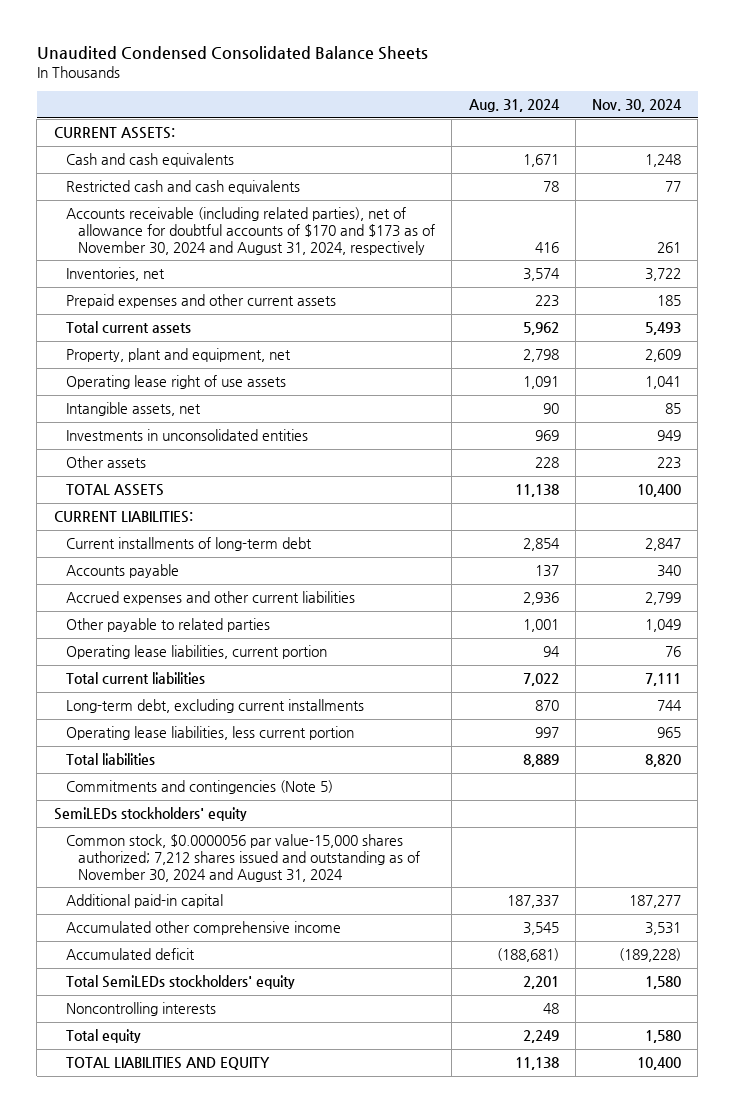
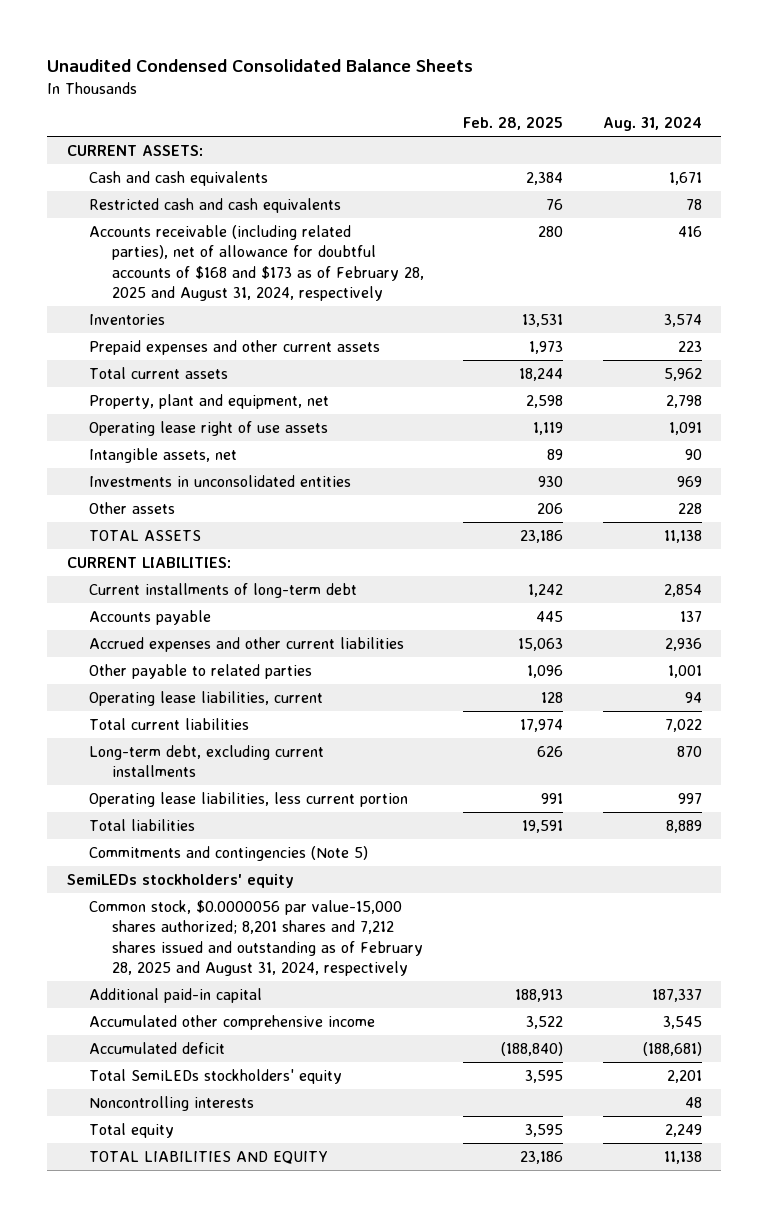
- | Aug. 31, 2024 | Nov. 30, 2024
+ | Feb. 28, 2025 | Aug. 31, 2024
- Accounts receivable (including related parties), net of allowance for doubtful accounts of $170 and $173 as of November 30, 2024 and August 31, 2024, respectively | 416 | 261
- Inventories, net | 3,574 | 3,722
+ Accounts receivable (including related parties), net of allowance for doubtful accounts of $168 and $173 as of February 28, 2025 and August 31, 2024, respectively | 280 | 416
+ Inventories | 13,531 | 3,574
- Operating lease liabilities, current portion | 94 | 76
+ Operating lease liabilities, current | 128 | 94
- Common stock, $0.0000056 par value-15,000 shares authorized; 7,212 shares issued and outstanding as of November 30, 2024 and August 31, 2024
+ Common stock, $0.0000056 par value-15,000 shares authorized; 8,201 shares and 7,212 shares issued and outstanding as of February 28, 2025 and August 31, 2024, respectively

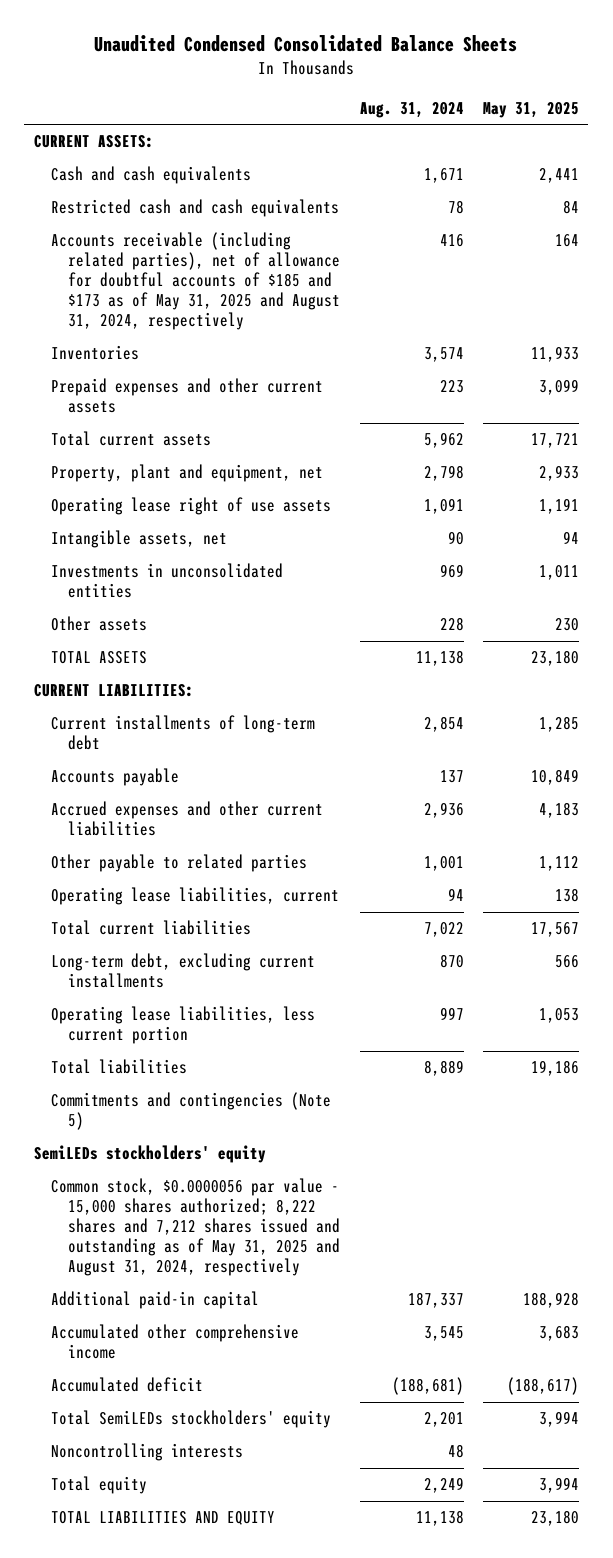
- | Feb. 28, 2025 | Aug. 31, 2024
+ | Aug. 31, 2024 | May 31, 2025
- Accounts receivable (including related parties), net of allowance for doubtful accounts of $168 and $173 as of February 28, 2025 and August 31, 2024, respectively | 280 | 416
+ Accounts receivable (including related parties), net of allowance for doubtful accounts of $185 and $173 as of May 31, 2025 and August 31, 2024, respectively | 416 | 164
- Common stock, $0.0000056 par value-15,000 shares authorized; 8,201 shares and 7,212 shares issued and outstanding as of February 28, 2025 and August 31, 2024, respectively
+ Common stock, $0.0000056 par value - 15,000 shares authorized; 8,222 shares and 7,212 shares issued and outstanding as of May 31, 2025 and August 31, 2024, respectively

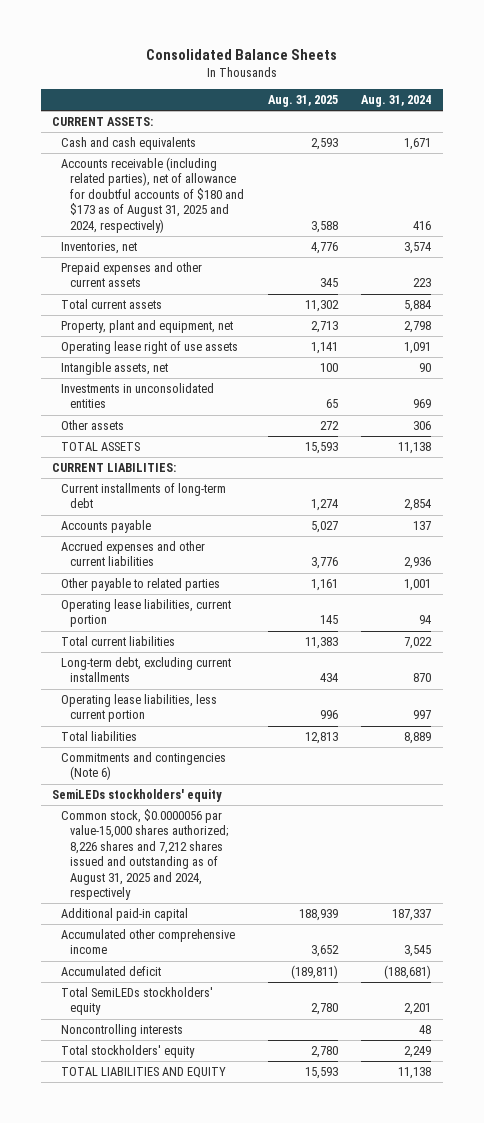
- Unaudited Condensed Consolidated Balance Sheets
+ Consolidated Balance Sheets
- | Aug. 31, 2024 | May 31, 2025
+ | Aug. 31, 2025 | Aug. 31, 2024
- Restricted cash and cash equivalents | 78 | 84
- Accounts receivable (including related parties), net of allowance for doubtful accounts of $185 and $173 as of May 31, 2025 and August 31, 2024, respectively | 416 | 164
- Inventories | 3,574 | 11,933
+ Accounts receivable (including related parties), net of allowance for doubtful accounts of $180 and $173 as of August 31, 2025 and 2024, respectively) | 3,588 | 416
+ Inventories, net | 4,776 | 3,574
- Total current assets | 5,962 | 17,721
+ Total current assets | 11,302 | 5,884
- Other assets | 228 | 230
+ Other assets | 272 | 306
- Operating lease liabilities, current | 94 | 138
+ Operating lease liabilities, current portion | 145 | 94
- Commitments and contingencies (Note 5)
+ Commitments and contingencies (Note 6)
- Common stock, $0.0000056 par value - 15,000 shares authorized; 8,222 shares and 7,212 shares issued and outstanding as of May 31, 2025 and August 31, 2024, respectively
+ Common stock, $0.0000056 par value-15,000 shares authorized; 8,226 shares and 7,212 shares issued and outstanding as of August 31, 2025 and 2024, respectively
- Total equity | 2,249 | 3,994
+ Total stockholders' equity | 2,780 | 2,249

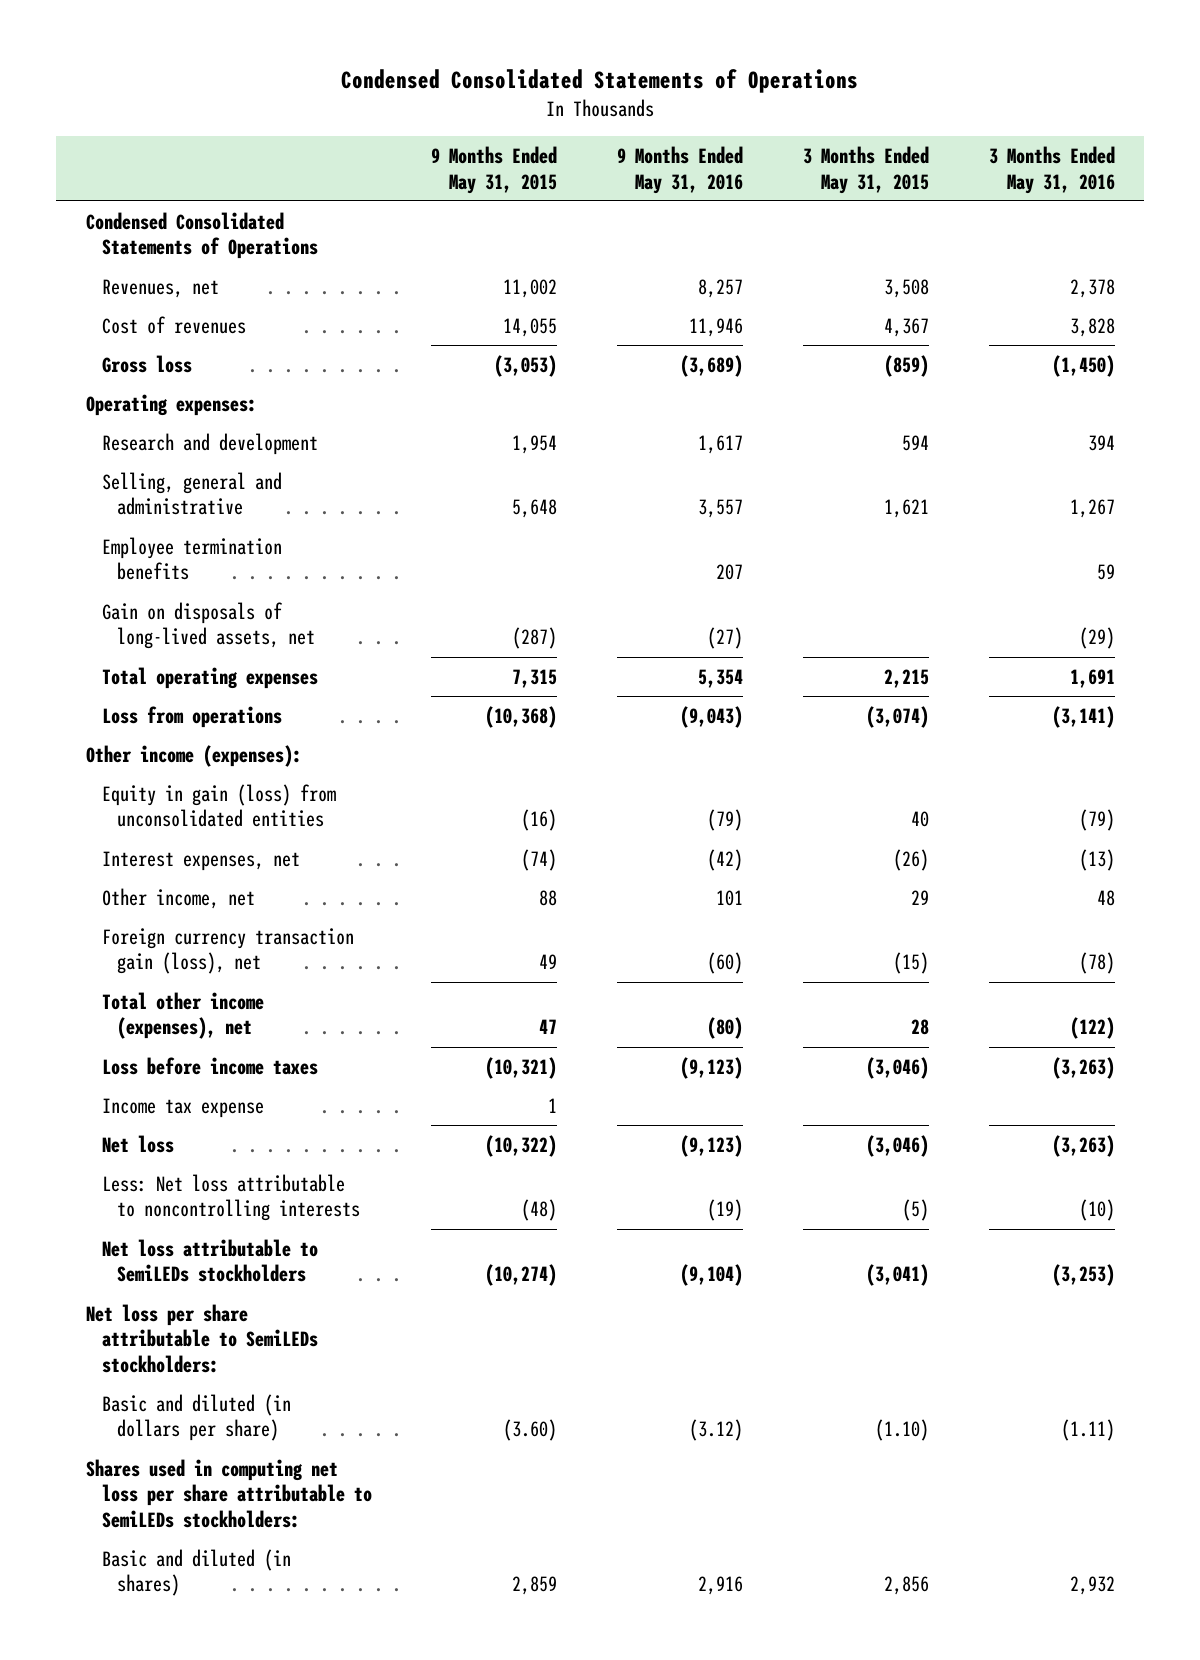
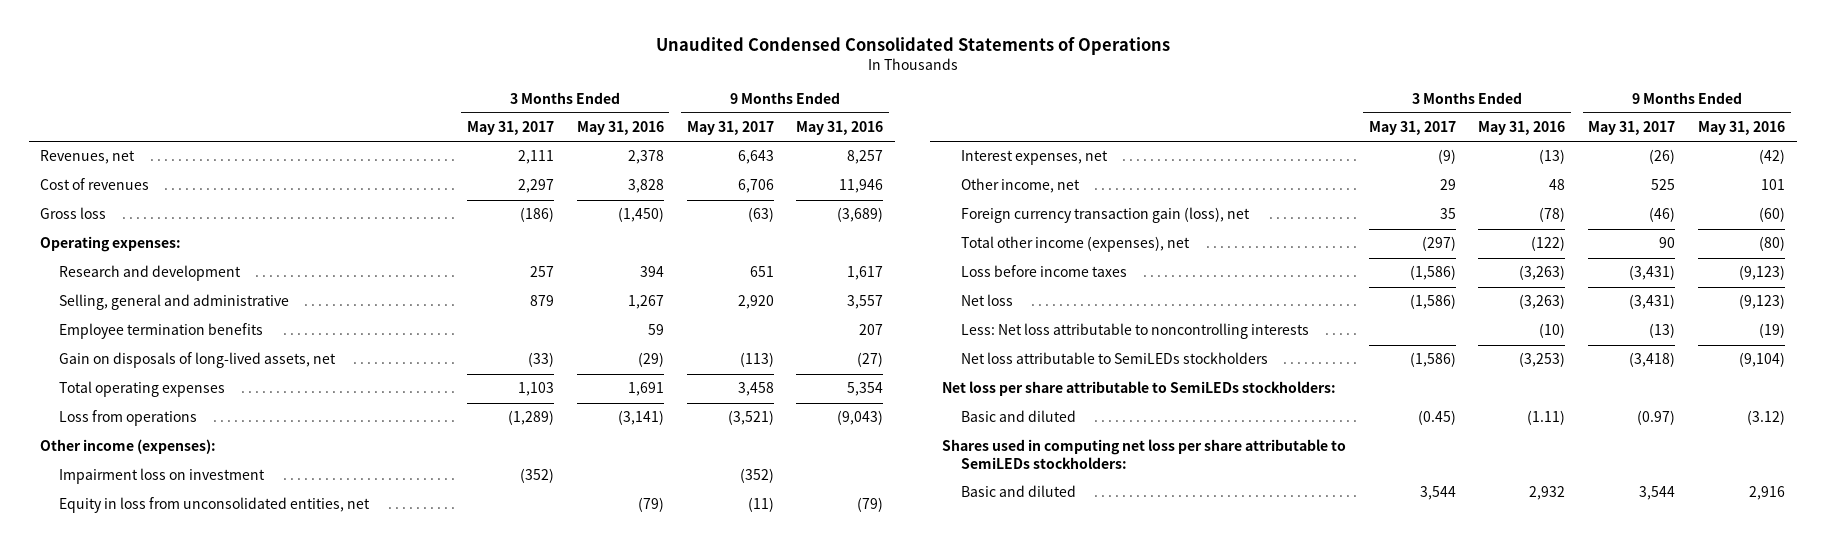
- Condensed Consolidated Statements of Operations
+ Unaudited Condensed Consolidated Statements of Operations
- | 9 Months Ended May 31, 2015 | 9 Months Ended May 31, 2016 | 3 Months Ended May 31, 2015 | 3 Months Ended May 31, 2016
+ | 3 Months Ended May 31, 2017 | 3 Months Ended May 31, 2016 | 9 Months Ended May 31, 2017 | 9 Months Ended May 31, 2016
- Condensed Consolidated Statements of Operations
- Equity in gain (loss) from unconsolidated entities | (16) | (79) | 40 | (79)
+ Impairment loss on investment | (352) | | (352) |
+ Equity in loss from unconsolidated entities, net | | (79) | (11) | (79)
- Income tax expense | 1 | | |
- Basic and diluted (in dollars per share) | (3.60) | (3.12) | (1.10) | (1.11)
+ Basic and diluted | (0.45) | (1.11) | (0.97) | (3.12)
- Basic and diluted (in shares) | 2,859 | 2,916 | 2,856 | 2,932
+ Basic and diluted | 3,544 | 2,932 | 3,544 | 2,916

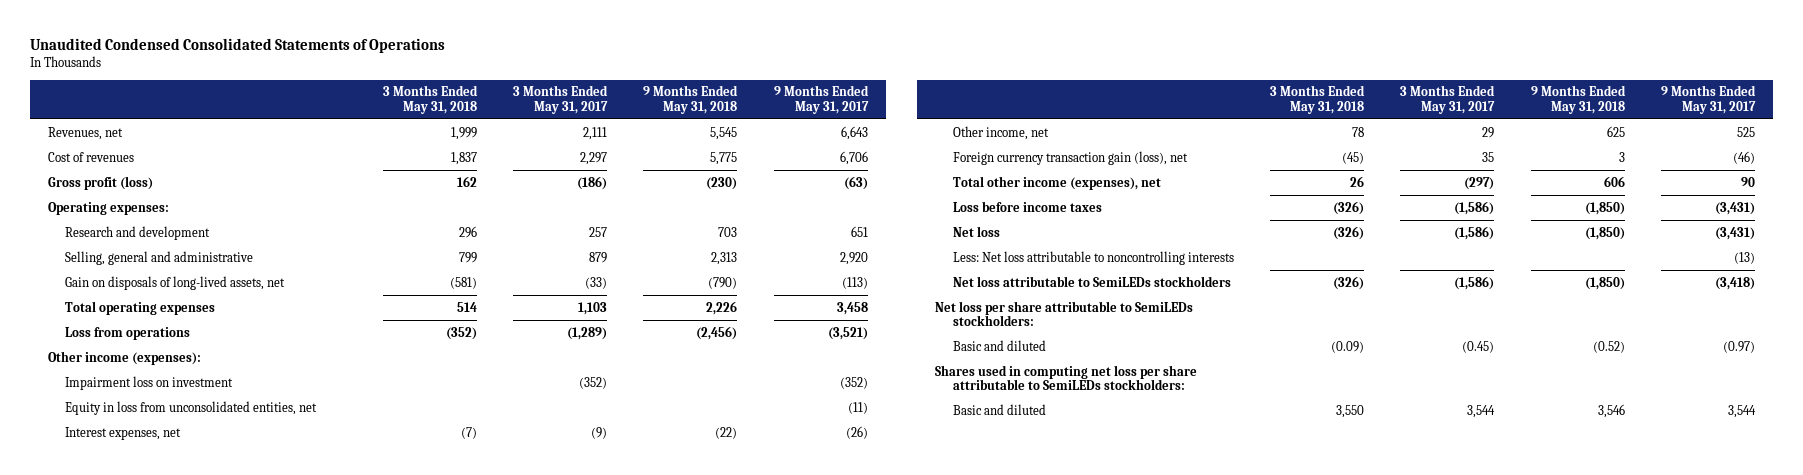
- | 3 Months Ended May 31, 2017 | 3 Months Ended May 31, 2016 | 9 Months Ended May 31, 2017 | 9 Months Ended May 31, 2016
+ | 3 Months Ended May 31, 2018 | 3 Months Ended May 31, 2017 | 9 Months Ended May 31, 2018 | 9 Months Ended May 31, 2017
- Gross loss | (186) | (1,450) | (63) | (3,689)
+ Gross profit (loss) | 162 | (186) | (230) | (63)
- Employee termination benefits | | 59 | | 207

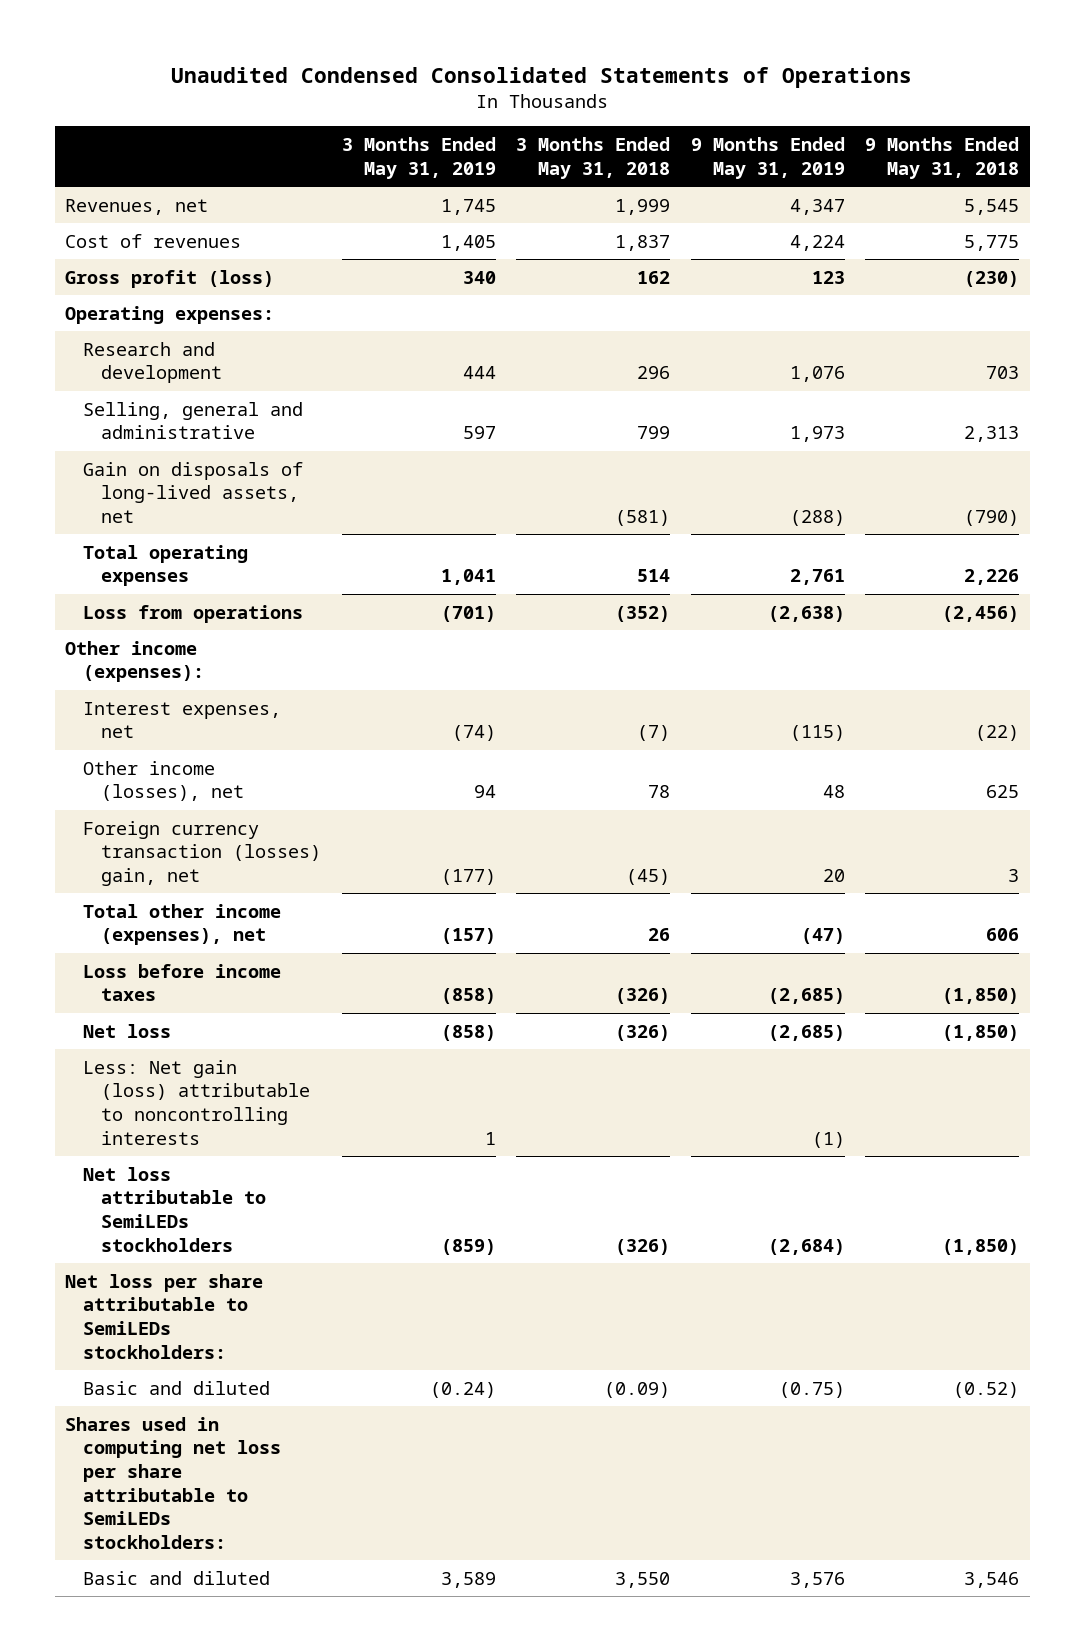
- | 3 Months Ended May 31, 2018 | 3 Months Ended May 31, 2017 | 9 Months Ended May 31, 2018 | 9 Months Ended May 31, 2017
+ | 3 Months Ended May 31, 2019 | 3 Months Ended May 31, 2018 | 9 Months Ended May 31, 2019 | 9 Months Ended May 31, 2018
- Impairment loss on investment | | (352) | | (352)
- Equity in loss from unconsolidated entities, net | | | | (11)
- Other income, net | 78 | 29 | 625 | 525
- Foreign currency transaction gain (loss), net | (45) | 35 | 3 | (46)
+ Other income (losses), net | 94 | 78 | 48 | 625
+ Foreign currency transaction (losses) gain, net | (177) | (45) | 20 | 3
- Less: Net loss attributable to noncontrolling interests | | | | (13)
+ Less: Net gain (loss) attributable to noncontrolling interests | 1 | | (1) |

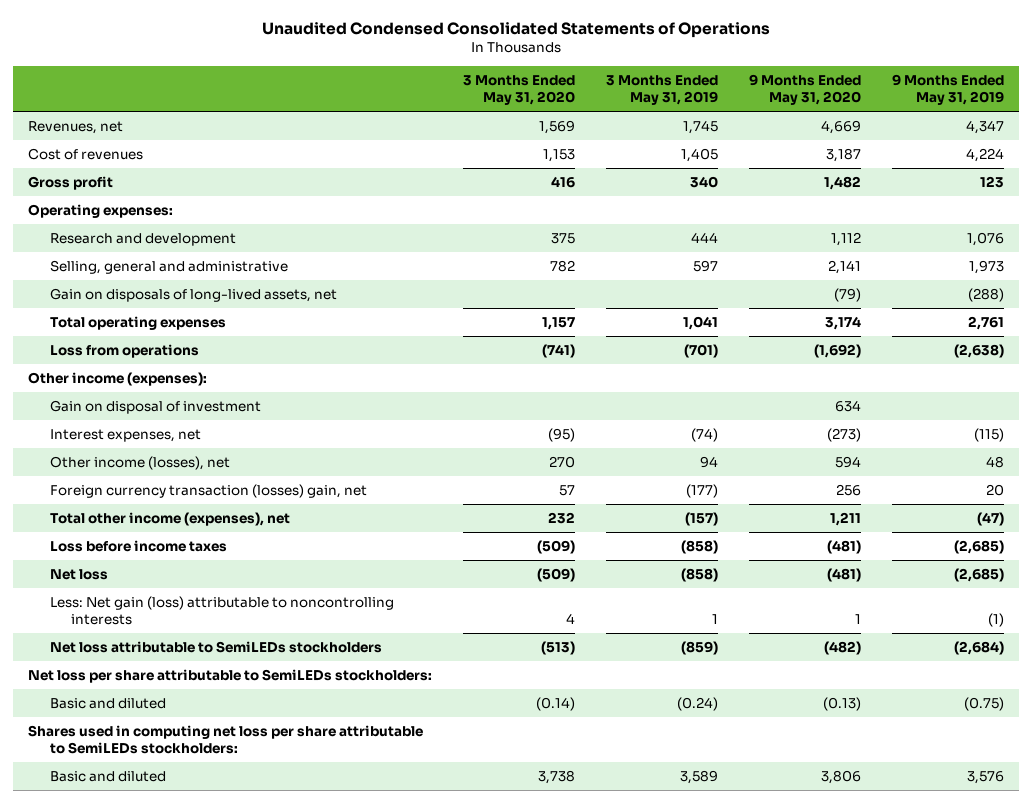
- | 3 Months Ended May 31, 2019 | 3 Months Ended May 31, 2018 | 9 Months Ended May 31, 2019 | 9 Months Ended May 31, 2018
+ | 3 Months Ended May 31, 2020 | 3 Months Ended May 31, 2019 | 9 Months Ended May 31, 2020 | 9 Months Ended May 31, 2019
- Gross profit (loss) | 340 | 162 | 123 | (230)
+ Gross profit | 416 | 340 | 1,482 | 123
+ Gain on disposal of investment | | | 634 |

